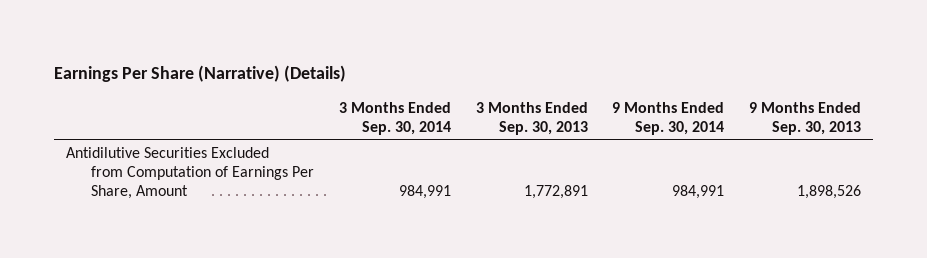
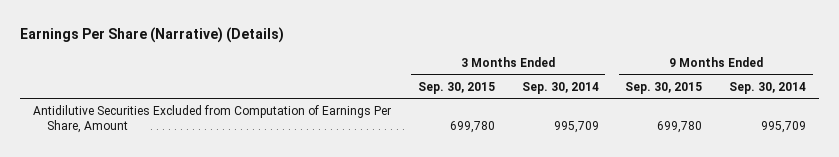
- | 3 Months Ended Sep. 30, 2014 | 3 Months Ended Sep. 30, 2013 | 9 Months Ended Sep. 30, 2014 | 9 Months Ended Sep. 30, 2013
+ | 3 Months Ended Sep. 30, 2015 | 3 Months Ended Sep. 30, 2014 | 9 Months Ended Sep. 30, 2015 | 9 Months Ended Sep. 30, 2014
- Antidilutive Securities Excluded from Computation of Earnings Per Share, Amount | 984,991 | 1,772,891 | 984,991 | 1,898,526
+ Antidilutive Securities Excluded from Computation of Earnings Per Share, Amount | 699,780 | 995,709 | 699,780 | 995,709

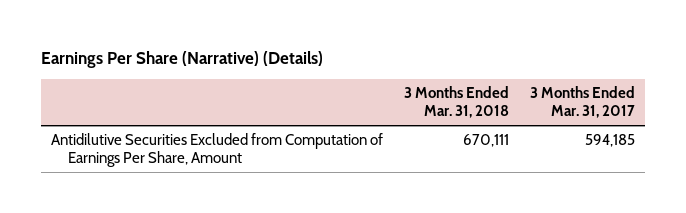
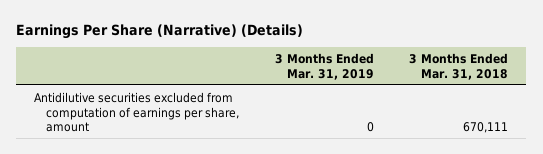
- | 3 Months Ended Mar. 31, 2018 | 3 Months Ended Mar. 31, 2017
+ | 3 Months Ended Mar. 31, 2019 | 3 Months Ended Mar. 31, 2018
- Antidilutive Securities Excluded from Computation of Earnings Per Share, Amount | 670,111 | 594,185
+ Antidilutive securities excluded from computation of earnings per share, amount | 0 | 670,111

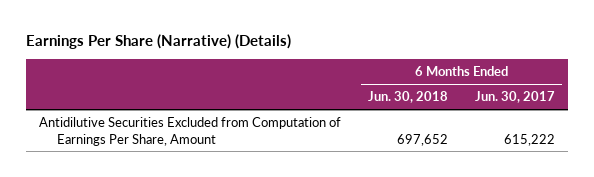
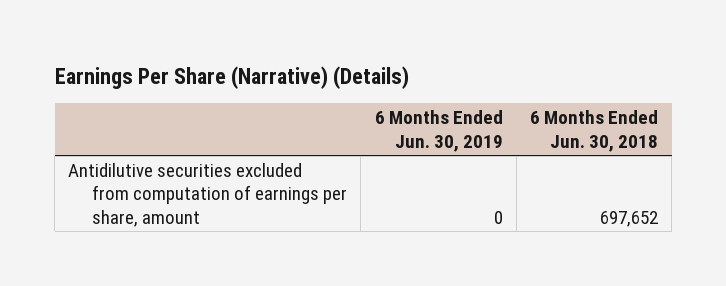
- | 6 Months Ended Jun. 30, 2018 | 6 Months Ended Jun. 30, 2017
+ | 6 Months Ended Jun. 30, 2019 | 6 Months Ended Jun. 30, 2018
- Antidilutive Securities Excluded from Computation of Earnings Per Share, Amount | 697,652 | 615,222
+ Antidilutive securities excluded from computation of earnings per share, amount | 0 | 697,652

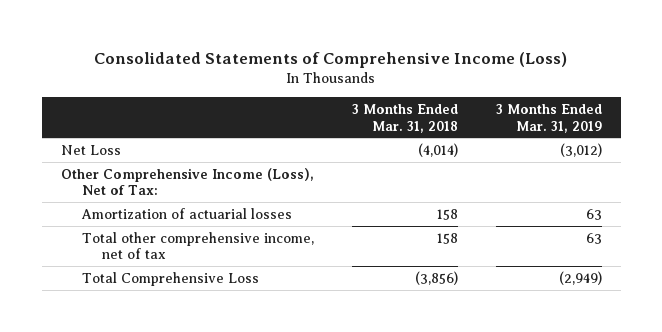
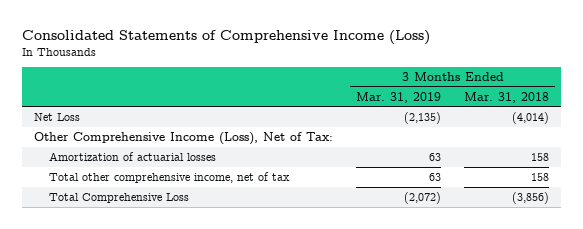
- | 3 Months Ended Mar. 31, 2018 | 3 Months Ended Mar. 31, 2019
+ | 3 Months Ended Mar. 31, 2019 | 3 Months Ended Mar. 31, 2018
- Net Loss | (4,014) | (3,012)
+ Net Loss | (2,135) | (4,014)
- Total Comprehensive Loss | (3,856) | (2,949)
+ Total Comprehensive Loss | (2,072) | (3,856)

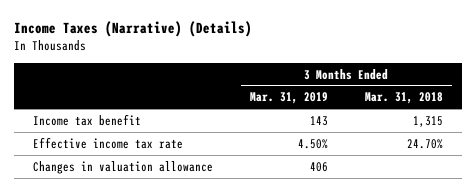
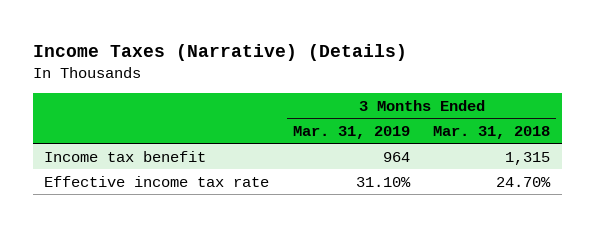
- Income tax benefit | 143 | 1,315
- Effective income tax rate | 4.50% | 24.70%
- Changes in valuation allowance | 406 |
+ Income tax benefit | 964 | 1,315
+ Effective income tax rate | 31.10% | 24.70%

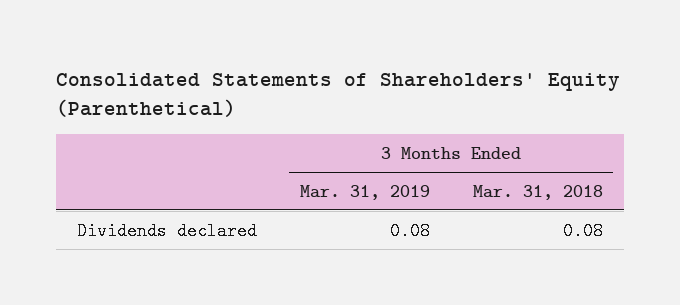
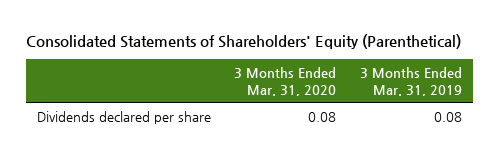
- | 3 Months Ended Mar. 31, 2019 | 3 Months Ended Mar. 31, 2018
+ | 3 Months Ended Mar. 31, 2020 | 3 Months Ended Mar. 31, 2019
- Dividends declared | 0.08 | 0.08
+ Dividends declared per share | 0.08 | 0.08

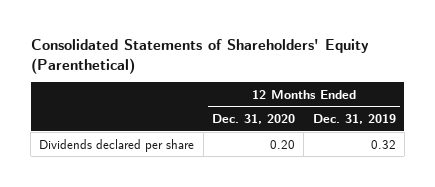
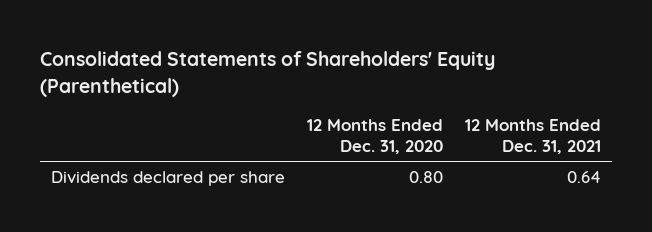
- | 12 Months Ended Dec. 31, 2020 | 12 Months Ended Dec. 31, 2019
+ | 12 Months Ended Dec. 31, 2020 | 12 Months Ended Dec. 31, 2021
- Dividends declared per share | 0.20 | 0.32
+ Dividends declared per share | 0.80 | 0.64

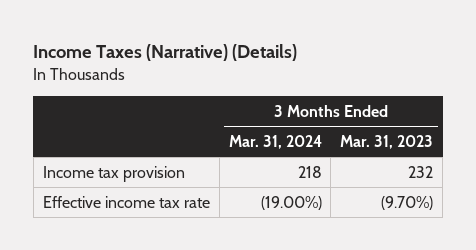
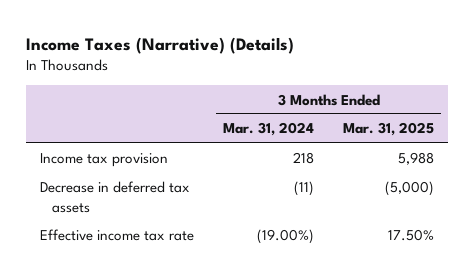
- | 3 Months Ended Mar. 31, 2024 | 3 Months Ended Mar. 31, 2023
+ | 3 Months Ended Mar. 31, 2024 | 3 Months Ended Mar. 31, 2025
+ Decrease in deferred tax assets | (11) | (5,000)

